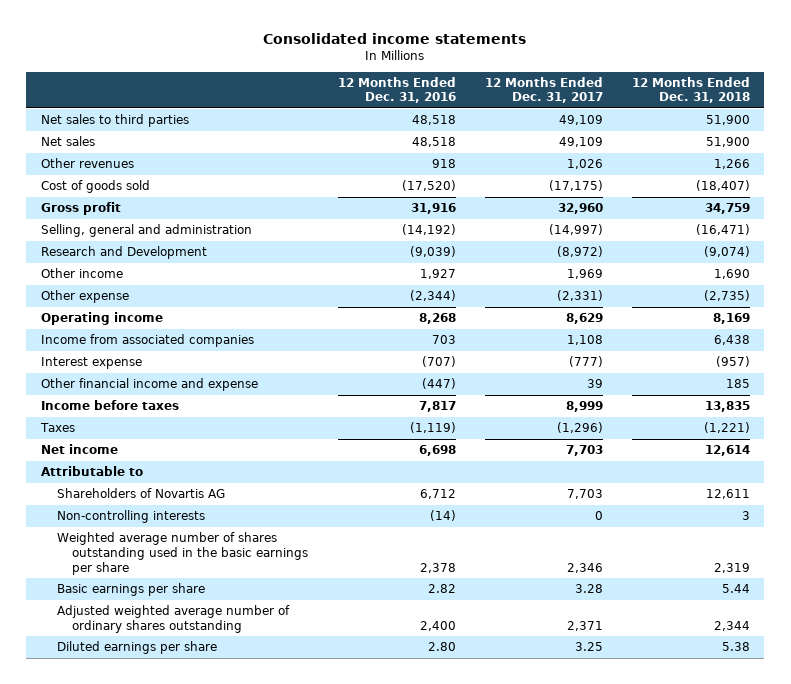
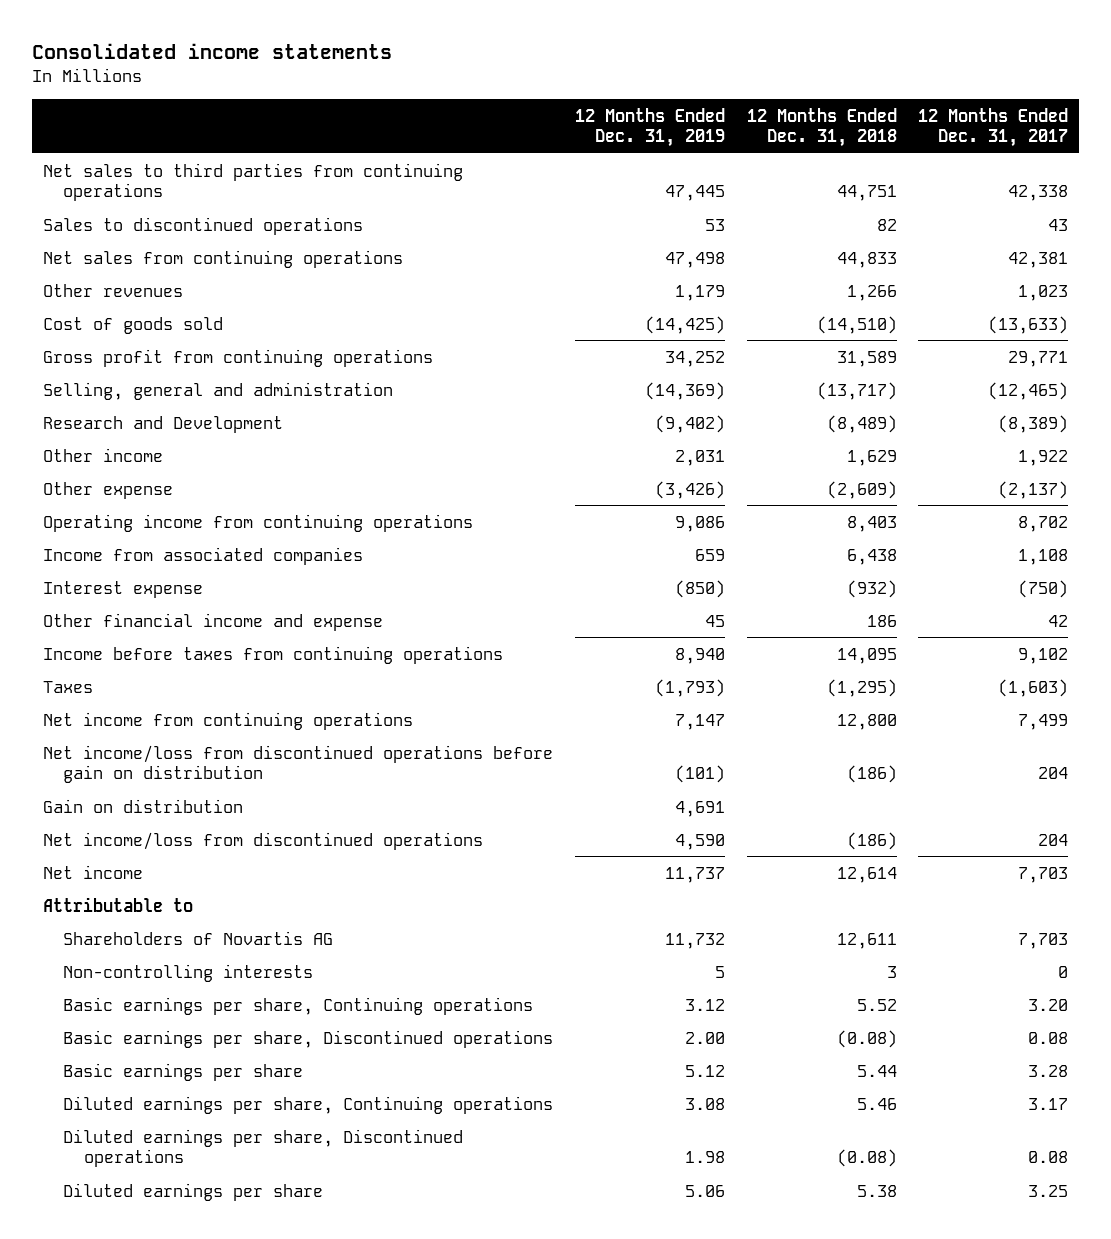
- | 12 Months Ended Dec. 31, 2016 | 12 Months Ended Dec. 31, 2017 | 12 Months Ended Dec. 31, 2018
+ | 12 Months Ended Dec. 31, 2019 | 12 Months Ended Dec. 31, 2018 | 12 Months Ended Dec. 31, 2017
- Net sales to third parties | 48,518 | 49,109 | 51,900
- Net sales | 48,518 | 49,109 | 51,900
- Other revenues | 918 | 1,026 | 1,266
- Cost of goods sold | (17,520) | (17,175) | (18,407)
- Gross profit | 31,916 | 32,960 | 34,759
- Selling, general and administration | (14,192) | (14,997) | (16,471)
- Research and Development | (9,039) | (8,972) | (9,074)
- Other income | 1,927 | 1,969 | 1,690
- Other expense | (2,344) | (2,331) | (2,735)
- Operating income | 8,268 | 8,629 | 8,169
+ Net sales to third parties from continuing operations | 47,445 | 44,751 | 42,338
+ Sales to discontinued operations | 53 | 82 | 43
+ Net sales from continuing operations | 47,498 | 44,833 | 42,381
+ Other revenues | 1,179 | 1,266 | 1,023
+ Cost of goods sold | (14,425) | (14,510) | (13,633)
+ Gross profit from continuing operations | 34,252 | 31,589 | 29,771
+ Selling, general and administration | (14,369) | (13,717) | (12,465)
+ Research and Development | (9,402) | (8,489) | (8,389)
+ Other income | 2,031 | 1,629 | 1,922
+ Other expense | (3,426) | (2,609) | (2,137)
+ Operating income from continuing operations | 9,086 | 8,403 | 8,702
- Interest expense | (707) | (777) | (957)
- Other financial income and expense | (447) | 39 | 185
- Income before taxes | 7,817 | 8,999 | 13,835
- Taxes | (1,119) | (1,296) | (1,221)
+ Interest expense | (850) | (932) | (750)
+ Other financial income and expense | 45 | 186 | 42
+ Income before taxes from continuing operations | 8,940 | 14,095 | 9,102
+ Taxes | (1,793) | (1,295) | (1,603)
+ Net income from continuing operations | 7,147 | 12,800 | 7,499
+ Net income/loss from discontinued operations before gain on distribution | (101) | (186) | 204
+ Gain on distribution | 4,691 | |
+ Net income/loss from discontinued operations | 4,590 | (186) | 204
- Weighted average number of shares outstanding used in the basic earnings per share | 2,378 | 2,346 | 2,319
+ Basic earnings per share, Continuing operations | 3.12 | 5.52 | 3.20
+ Basic earnings per share, Discontinued operations | 2.00 | (0.08) | 0.08
- Adjusted weighted average number of ordinary shares outstanding | 2,400 | 2,371 | 2,344
+ Diluted earnings per share, Continuing operations | 3.08 | 5.46 | 3.17
+ Diluted earnings per share, Discontinued operations | 1.98 | (0.08) | 0.08

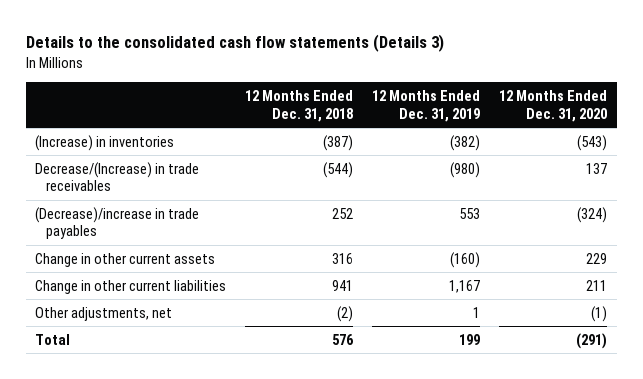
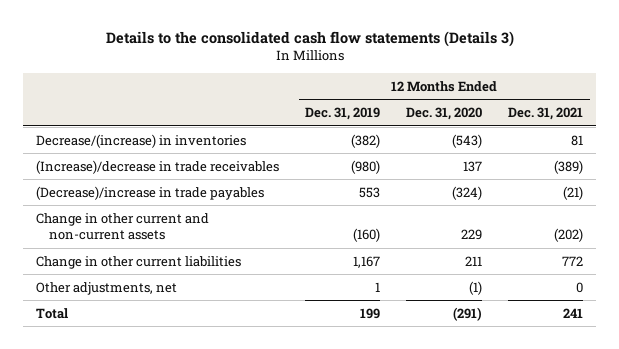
- | 12 Months Ended Dec. 31, 2018 | 12 Months Ended Dec. 31, 2019 | 12 Months Ended Dec. 31, 2020
+ | 12 Months Ended Dec. 31, 2019 | 12 Months Ended Dec. 31, 2020 | 12 Months Ended Dec. 31, 2021
- (Increase) in inventories | (387) | (382) | (543)
- Decrease/(Increase) in trade receivables | (544) | (980) | 137
+ Decrease/(increase) in inventories | (382) | (543) | 81
+ (Increase)/decrease in trade receivables | (980) | 137 | (389)
- Change in other current assets | 316 | (160) | 229
+ Change in other current and non-current assets | (160) | 229 | (202)

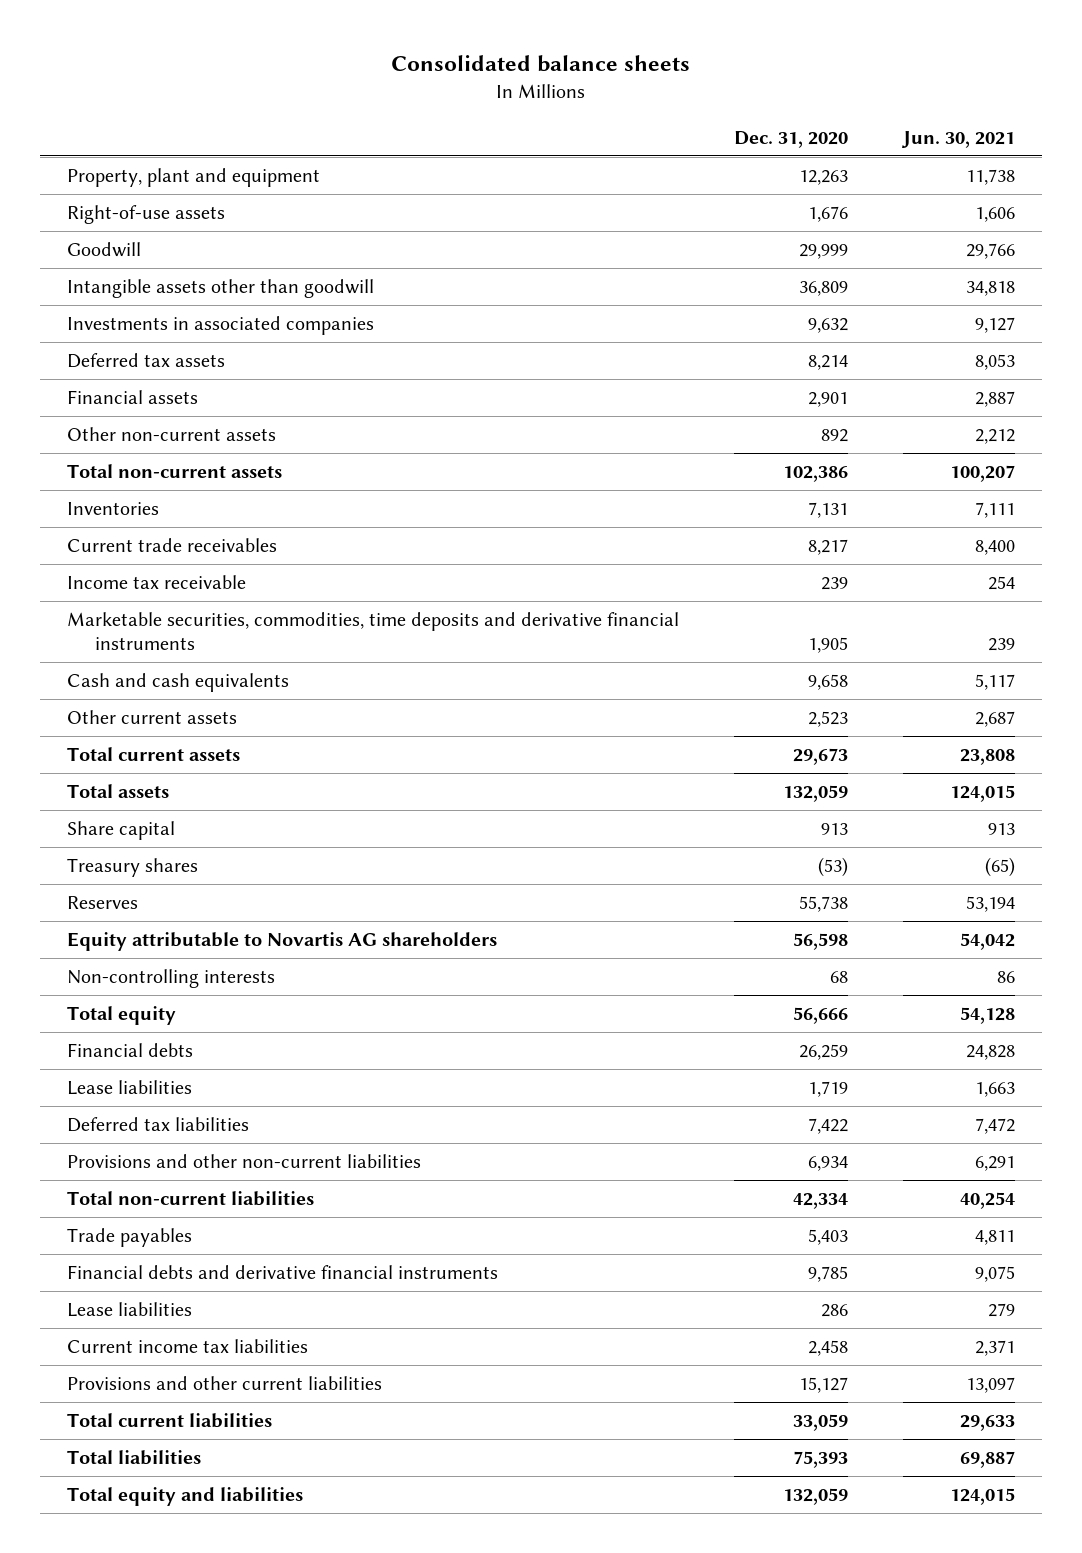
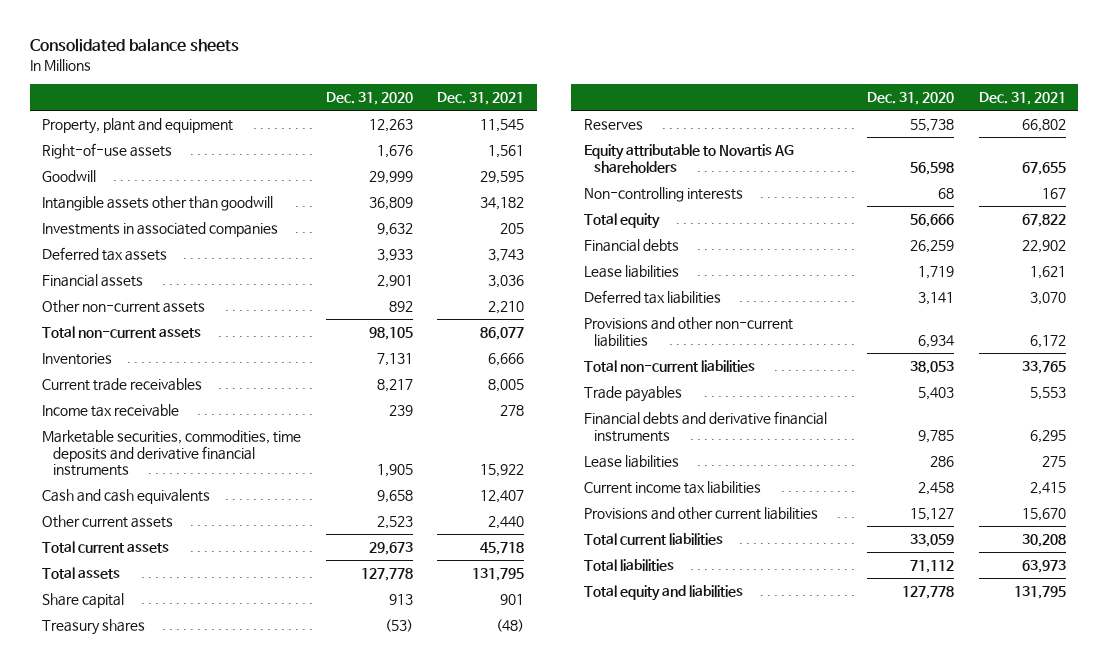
- | Dec. 31, 2020 | Jun. 30, 2021
+ | Dec. 31, 2020 | Dec. 31, 2021
- Deferred tax assets | 8,214 | 8,053
+ Deferred tax assets | 3,933 | 3,743
- Total non-current assets | 102,386 | 100,207
+ Total non-current assets | 98,105 | 86,077
- Total assets | 132,059 | 124,015
+ Total assets | 127,778 | 131,795
- Deferred tax liabilities | 7,422 | 7,472
+ Deferred tax liabilities | 3,141 | 3,070
- Total non-current liabilities | 42,334 | 40,254
+ Total non-current liabilities | 38,053 | 33,765
- Total liabilities | 75,393 | 69,887
- Total equity and liabilities | 132,059 | 124,015
+ Total liabilities | 71,112 | 63,973
+ Total equity and liabilities | 127,778 | 131,795

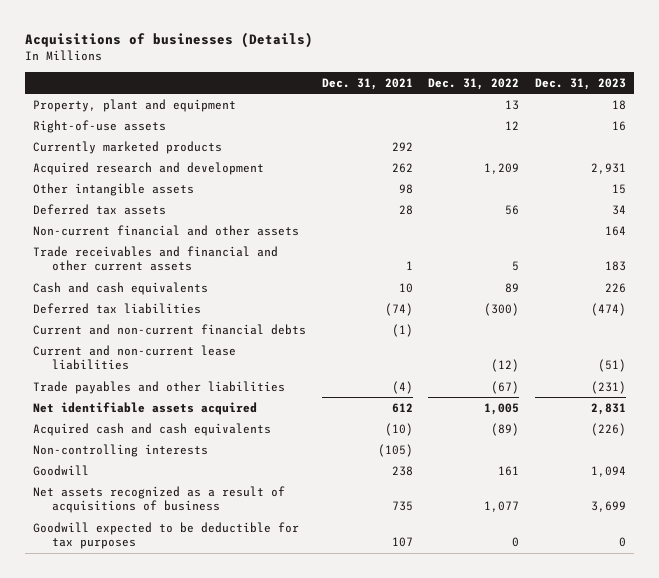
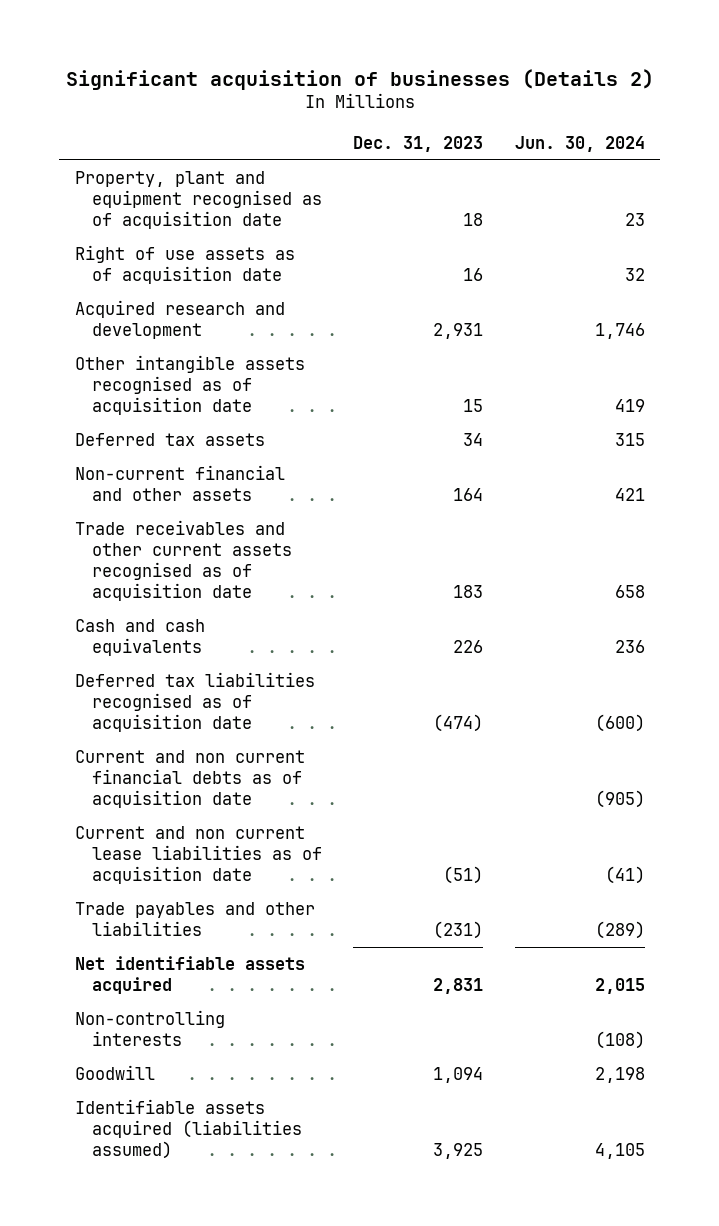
- Acquisitions of businesses (Details)
+ Significant acquisition of businesses (Details 2)
- | Dec. 31, 2021 | Dec. 31, 2022 | Dec. 31, 2023
+ | Dec. 31, 2023 | Jun. 30, 2024
- Property, plant and equipment | | 13 | 18
- Right-of-use assets | | 12 | 16
- Currently marketed products | 292 | |
+ Property, plant and equipment recognised as of acquisition date | 18 | 23
+ Right of use assets as of acquisition date | 16 | 32
- Other intangible assets | 98 | | 15
+ Other intangible assets recognised as of acquisition date | 15 | 419
- Trade receivables and financial and other current assets | 1 | 5 | 183
+ Trade receivables and other current assets recognised as of acquisition date | 183 | 658
- Deferred tax liabilities | (74) | (300) | (474)
- Current and non-current financial debts | (1) | |
- Current and non-current lease liabilities | | (12) | (51)
+ Deferred tax liabilities recognised as of acquisition date | (474) | (600)
+ Current and non current financial debts as of acquisition date | | (905)
+ Current and non current lease liabilities as of acquisition date | (51) | (41)
- Acquired cash and cash equivalents | (10) | (89) | (226)
- Net assets recognized as a result of acquisitions of business | 735 | 1,077 | 3,699
- Goodwill expected to be deductible for tax purposes | 107 | 0 | 0
+ Identifiable assets acquired (liabilities assumed) | 3,925 | 4,105

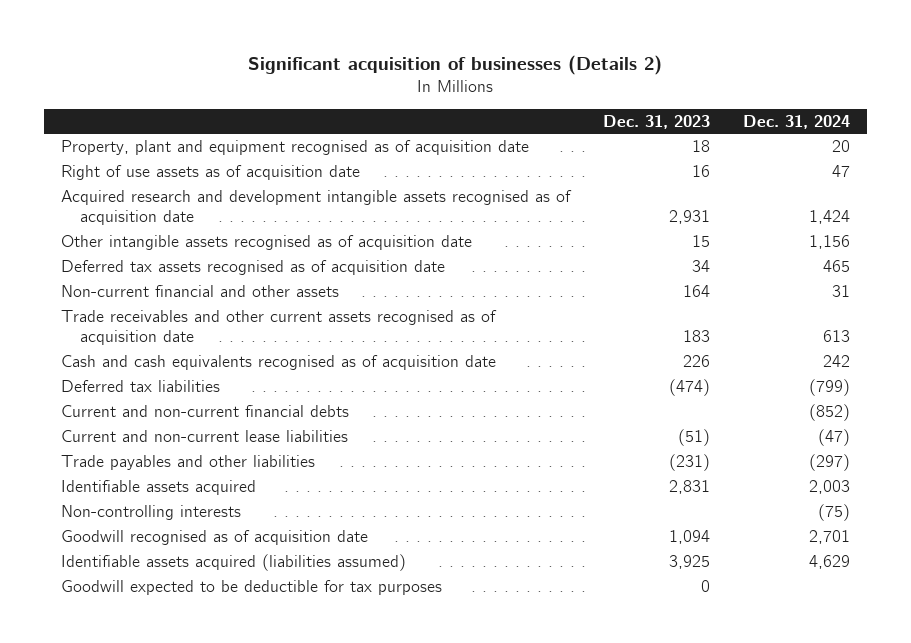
- | Dec. 31, 2023 | Jun. 30, 2024
+ | Dec. 31, 2023 | Dec. 31, 2024
- Acquired research and development | 2,931 | 1,746
+ Acquired research and development intangible assets recognised as of acquisition date | 2,931 | 1,424
- Deferred tax assets | 34 | 315
+ Deferred tax assets recognised as of acquisition date | 34 | 465
- Cash and cash equivalents | 226 | 236
- Deferred tax liabilities recognised as of acquisition date | (474) | (600)
- Current and non current financial debts as of acquisition date | | (905)
- Current and non current lease liabilities as of acquisition date | (51) | (41)
+ Cash and cash equivalents recognised as of acquisition date | 226 | 242
+ Deferred tax liabilities | (474) | (799)
+ Current and non-current financial debts | | (852)
+ Current and non-current lease liabilities | (51) | (47)
- Net identifiable assets acquired | 2,831 | 2,015
+ Identifiable assets acquired | 2,831 | 2,003
- Goodwill | 1,094 | 2,198
+ Goodwill recognised as of acquisition date | 1,094 | 2,701
+ Goodwill expected to be deductible for tax purposes | 0 |

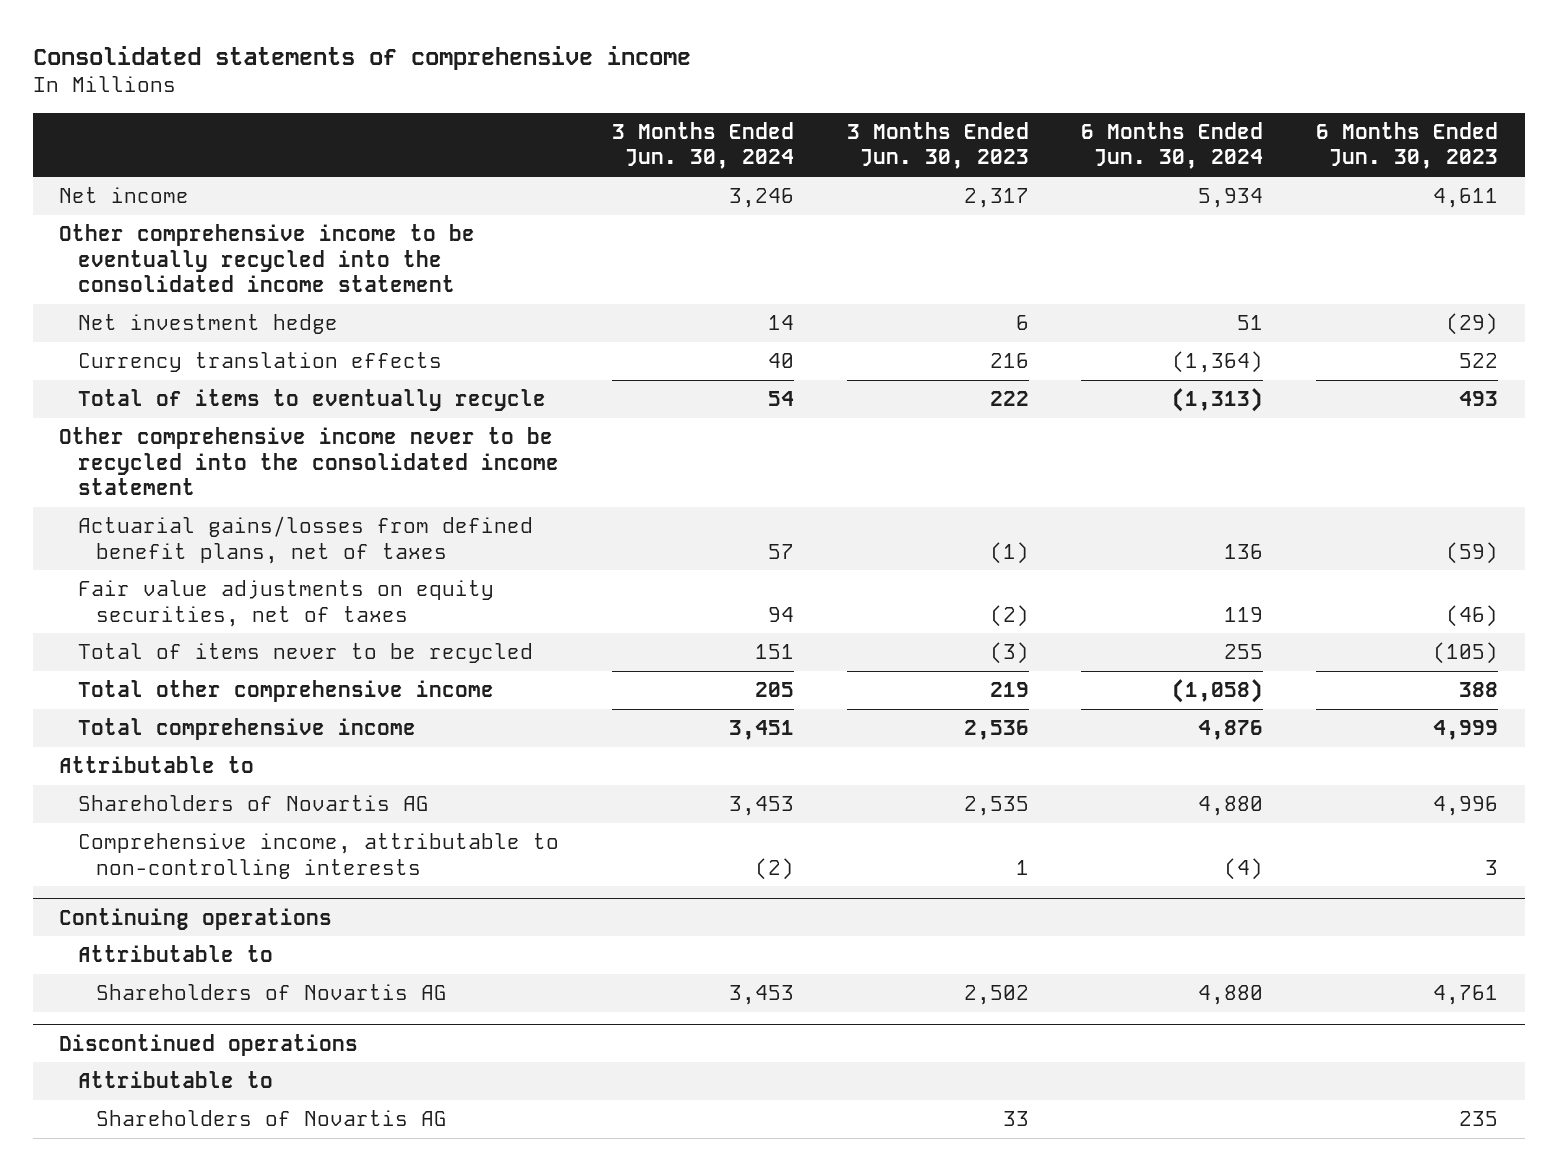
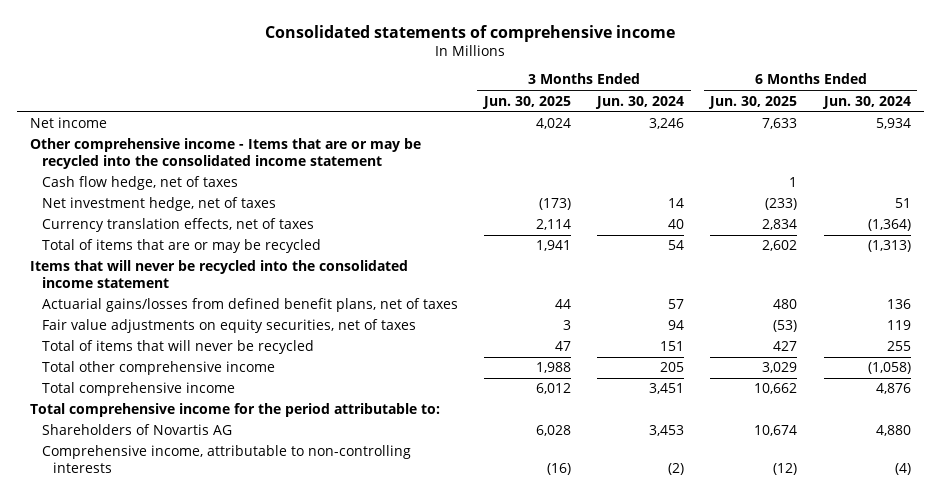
- | 3 Months Ended Jun. 30, 2024 | 3 Months Ended Jun. 30, 2023 | 6 Months Ended Jun. 30, 2024 | 6 Months Ended Jun. 30, 2023
+ | 3 Months Ended Jun. 30, 2025 | 3 Months Ended Jun. 30, 2024 | 6 Months Ended Jun. 30, 2025 | 6 Months Ended Jun. 30, 2024
- Other comprehensive income to be eventually recycled into the consolidated income statement
- Net investment hedge | 14 | 6 | 51 | (29)
- Currency translation effects | 40 | 216 | (1,364) | 522
- Total of items to eventually recycle | 54 | 222 | (1,313) | 493
- Other comprehensive income never to be recycled into the consolidated income statement
+ Other comprehensive income - Items that are or may be recycled into the consolidated income statement
+ Cash flow hedge, net of taxes | | | 1 |
+ Net investment hedge, net of taxes | (173) | 14 | (233) | 51
+ Currency translation effects, net of taxes | 2,114 | 40 | 2,834 | (1,364)
+ Total of items that are or may be recycled | 1,941 | 54 | 2,602 | (1,313)
+ Items that will never be recycled into the consolidated income statement
- Total of items never to be recycled | 151 | (3) | 255 | (105)
+ Total of items that will never be recycled | 47 | 151 | 427 | 255
- Attributable to
+ Total comprehensive income for the period attributable to:
- Continuing operations
- Attributable to
- Shareholders of Novartis AG | 3,453 | 2,502 | 4,880 | 4,761
- Discontinued operations
- Attributable to
- Shareholders of Novartis AG | | 33 | | 235

